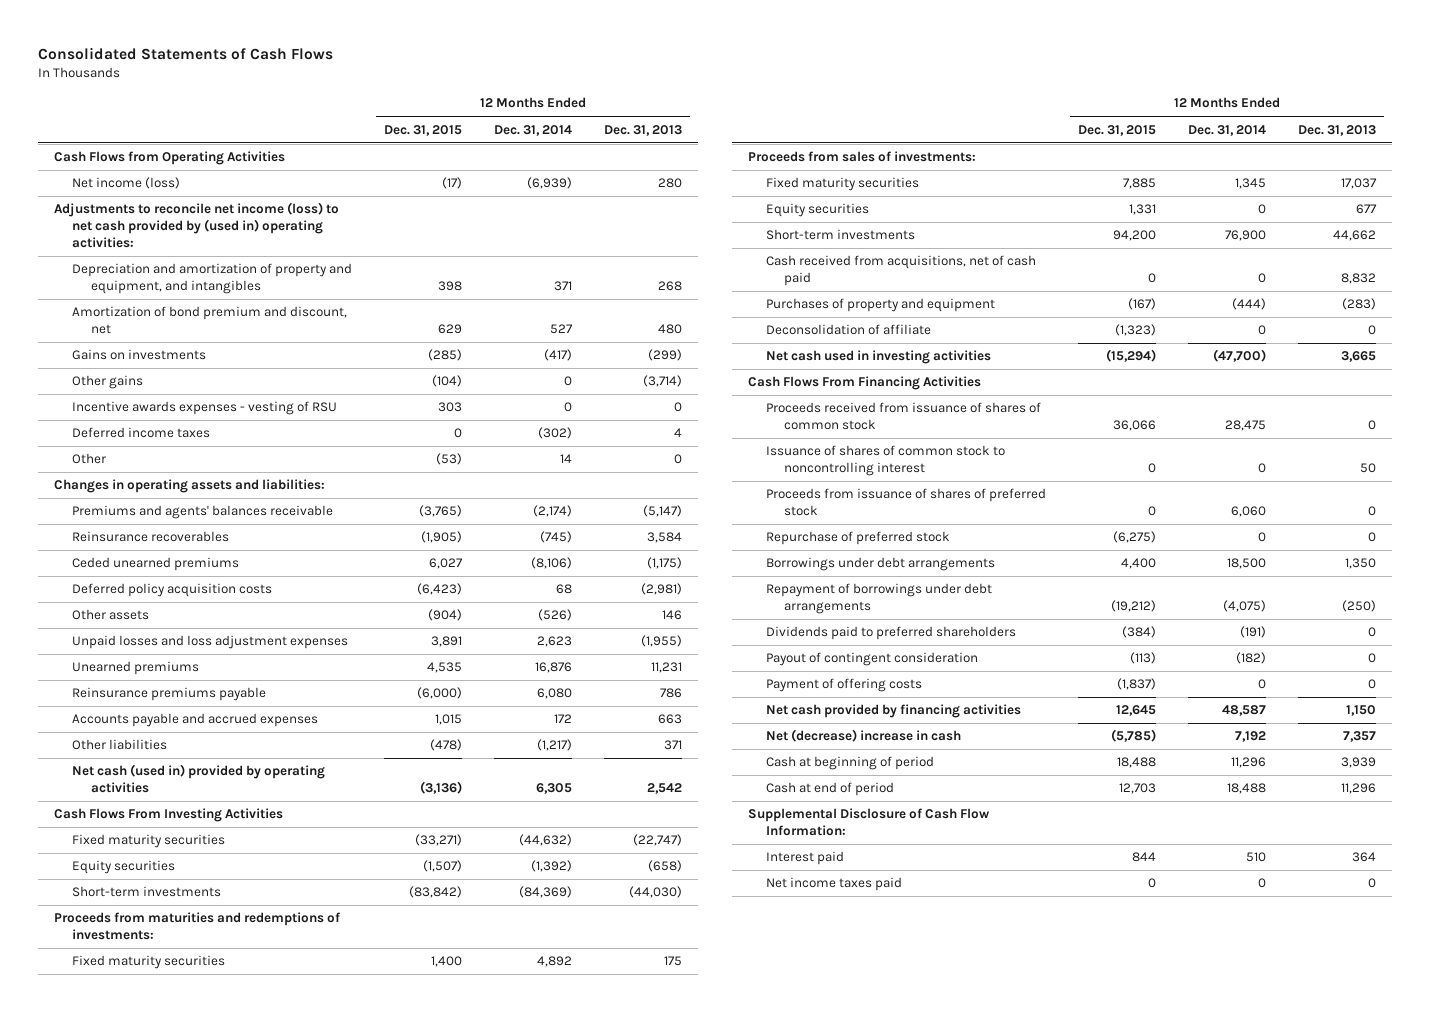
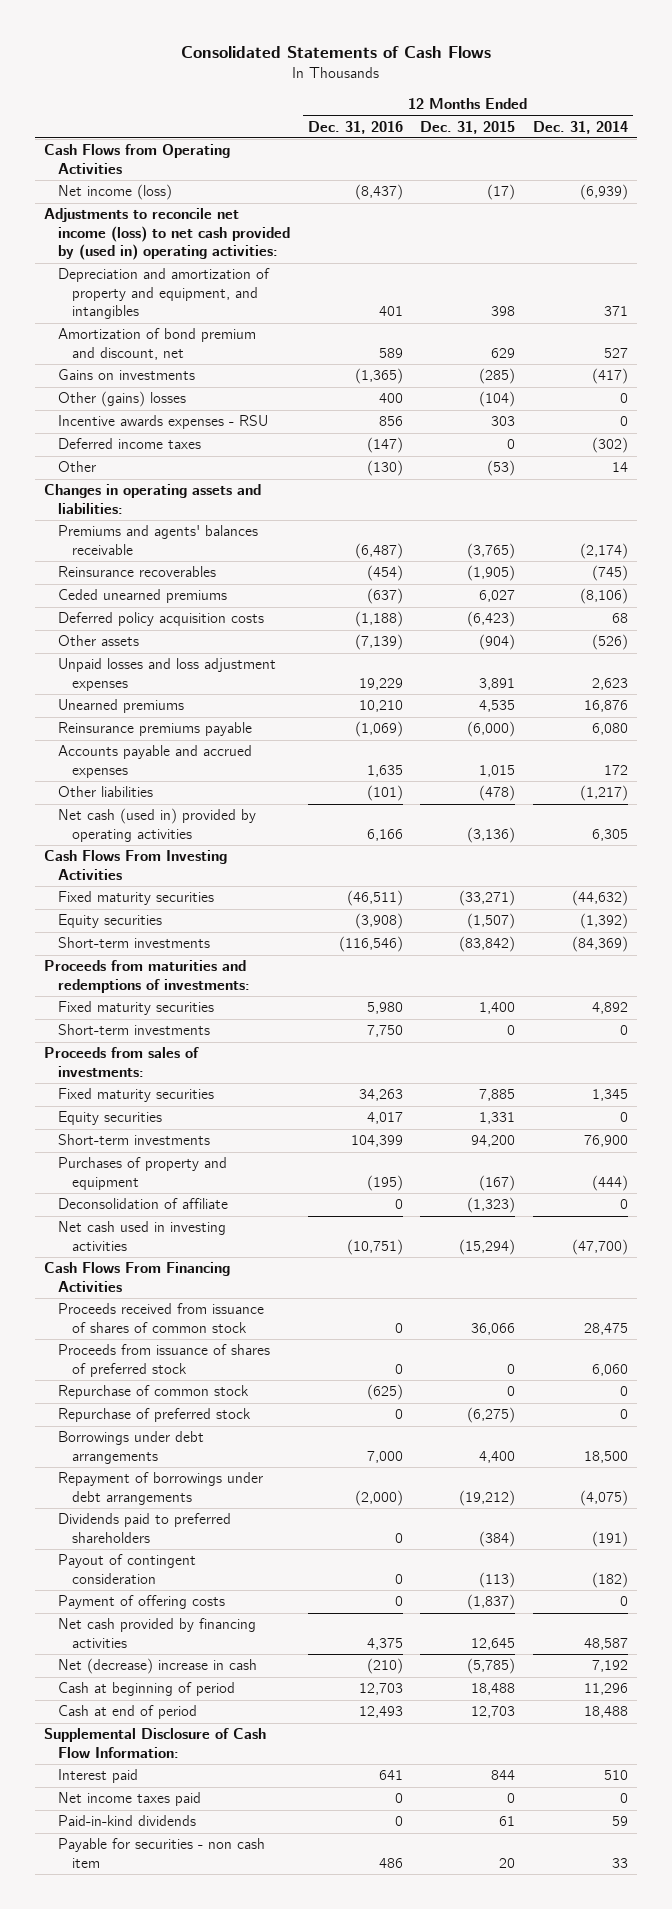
- | 12 Months Ended Dec. 31, 2015 | 12 Months Ended Dec. 31, 2014 | 12 Months Ended Dec. 31, 2013
+ | 12 Months Ended Dec. 31, 2016 | 12 Months Ended Dec. 31, 2015 | 12 Months Ended Dec. 31, 2014
- Other gains | (104) | 0 | (3,714)
- Incentive awards expenses - vesting of RSU | 303 | 0 | 0
+ Other (gains) losses | 400 | (104) | 0
+ Incentive awards expenses - RSU | 856 | 303 | 0
+ Short-term investments | 7,750 | 0 | 0
- Cash received from acquisitions, net of cash paid | 0 | 0 | 8,832
- Issuance of shares of common stock to noncontrolling interest | 0 | 0 | 50
+ Repurchase of common stock | (625) | 0 | 0
+ Paid-in-kind dividends | 0 | 61 | 59
+ Payable for securities - non cash item | 486 | 20 | 33

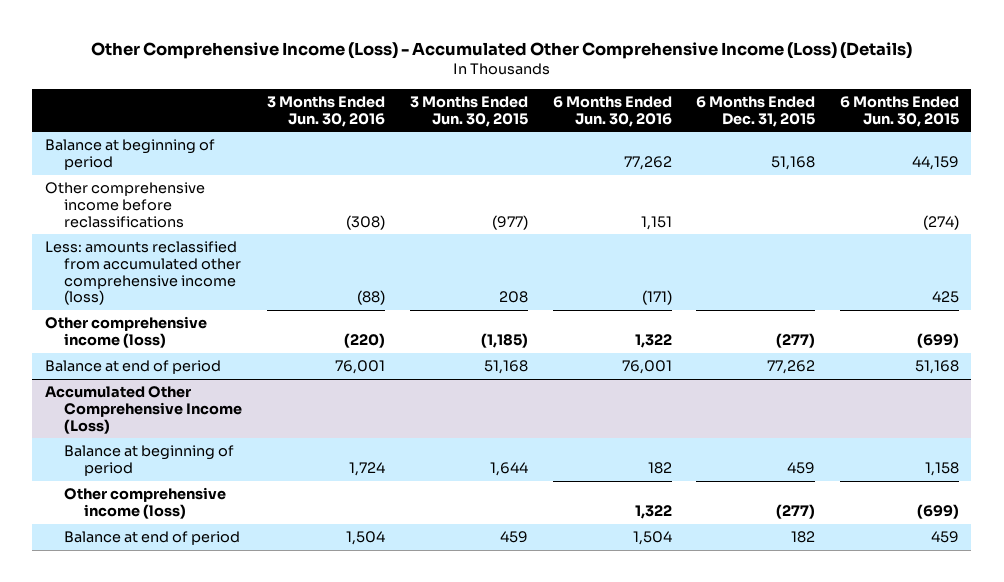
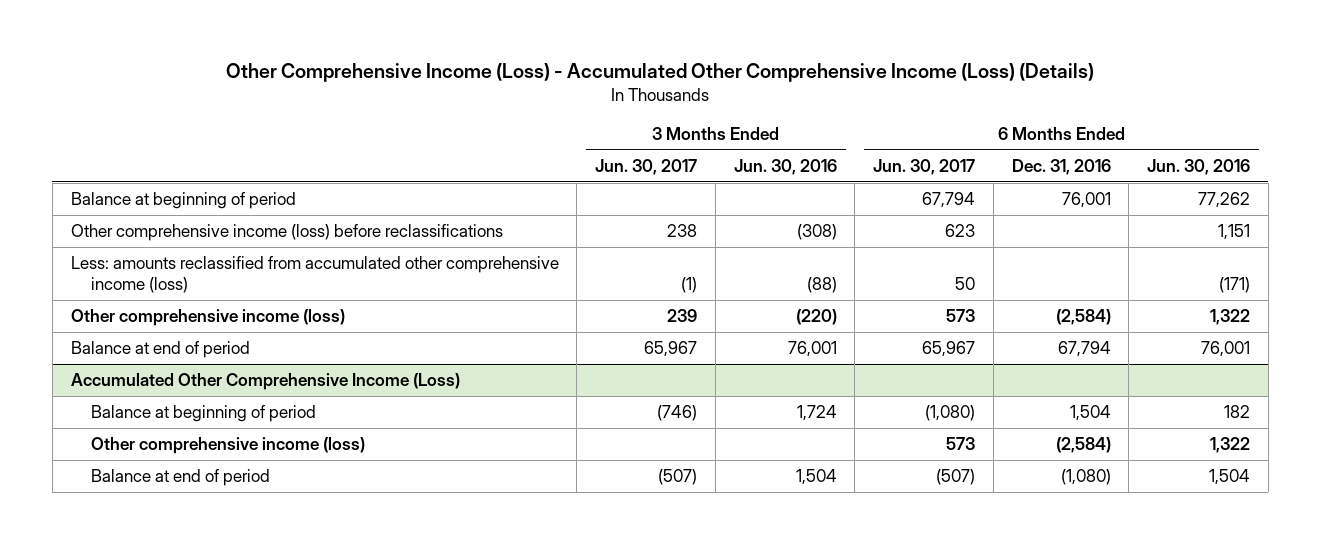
- | 3 Months Ended Jun. 30, 2016 | 3 Months Ended Jun. 30, 2015 | 6 Months Ended Jun. 30, 2016 | 6 Months Ended Dec. 31, 2015 | 6 Months Ended Jun. 30, 2015
+ | 3 Months Ended Jun. 30, 2017 | 3 Months Ended Jun. 30, 2016 | 6 Months Ended Jun. 30, 2017 | 6 Months Ended Dec. 31, 2016 | 6 Months Ended Jun. 30, 2016
- Other comprehensive income before reclassifications | (308) | (977) | 1,151 | | (274)
+ Other comprehensive income (loss) before reclassifications | 238 | (308) | 623 | | 1,151

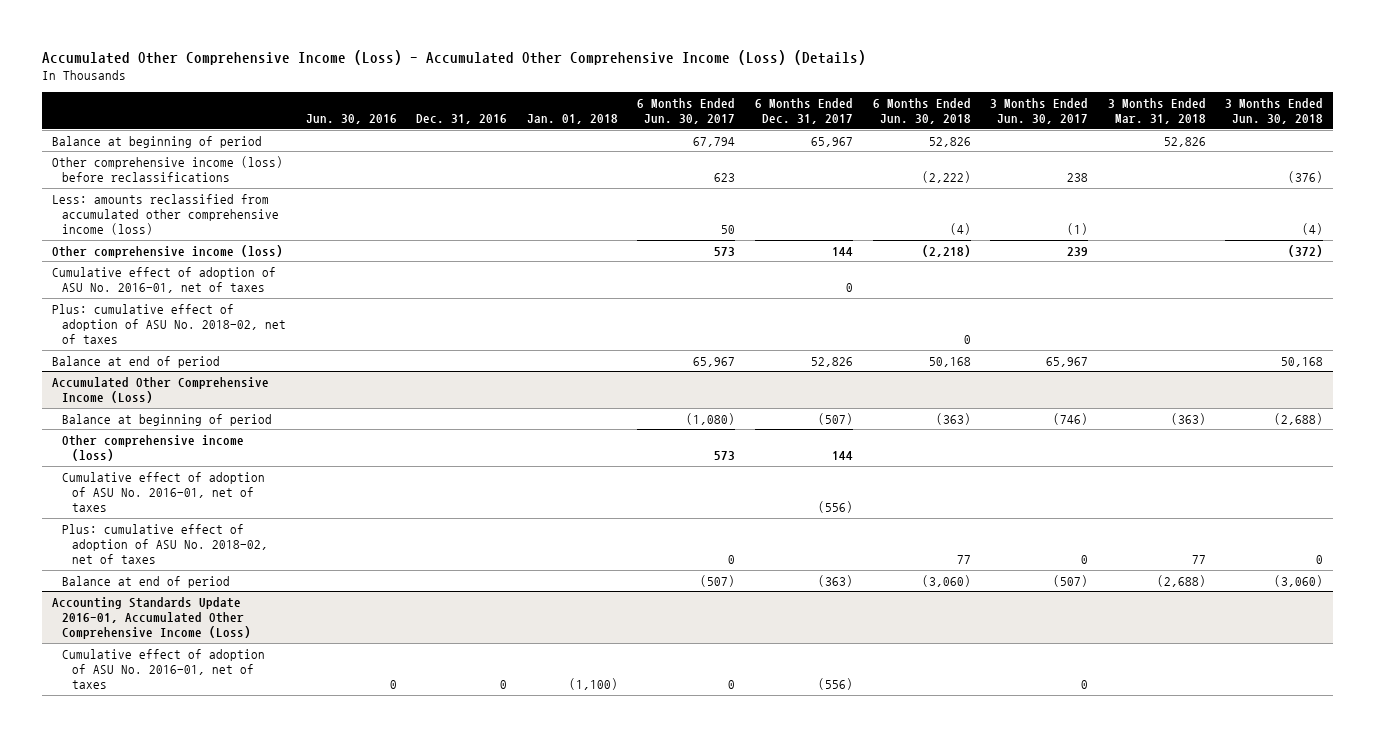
- Other Comprehensive Income (Loss) - Accumulated Other Comprehensive Income (Loss) (Details)
+ Accumulated Other Comprehensive Income (Loss) - Accumulated Other Comprehensive Income (Loss) (Details)
- | 3 Months Ended Jun. 30, 2017 | 3 Months Ended Jun. 30, 2016 | 6 Months Ended Jun. 30, 2017 | 6 Months Ended Dec. 31, 2016 | 6 Months Ended Jun. 30, 2016
+ | Jun. 30, 2016 | Dec. 31, 2016 | Jan. 01, 2018 | 6 Months Ended Jun. 30, 2017 | 6 Months Ended Dec. 31, 2017 | 6 Months Ended Jun. 30, 2018 | 3 Months Ended Jun. 30, 2017 | 3 Months Ended Mar. 31, 2018 | 3 Months Ended Jun. 30, 2018
+ Cumulative effect of adoption of ASU No. 2016-01, net of taxes | | | | | 0 | | | |
+ Plus: cumulative effect of adoption of ASU No. 2018-02, net of taxes | | | | | | 0 | | |
@ Accumulated Other Comprehensive Income (Loss)
+ Cumulative effect of adoption of ASU No. 2016-01, net of taxes | | | | | (556) | | | |
+ Plus: cumulative effect of adoption of ASU No. 2018-02, net of taxes | | | | 0 | | 77 | 0 | 77 | 0
+ Accounting Standards Update 2016-01, Accumulated Other Comprehensive Income (Loss)
+ Cumulative effect of adoption of ASU No. 2016-01, net of taxes | 0 | 0 | (1,100) | 0 | (556) | | 0 | |

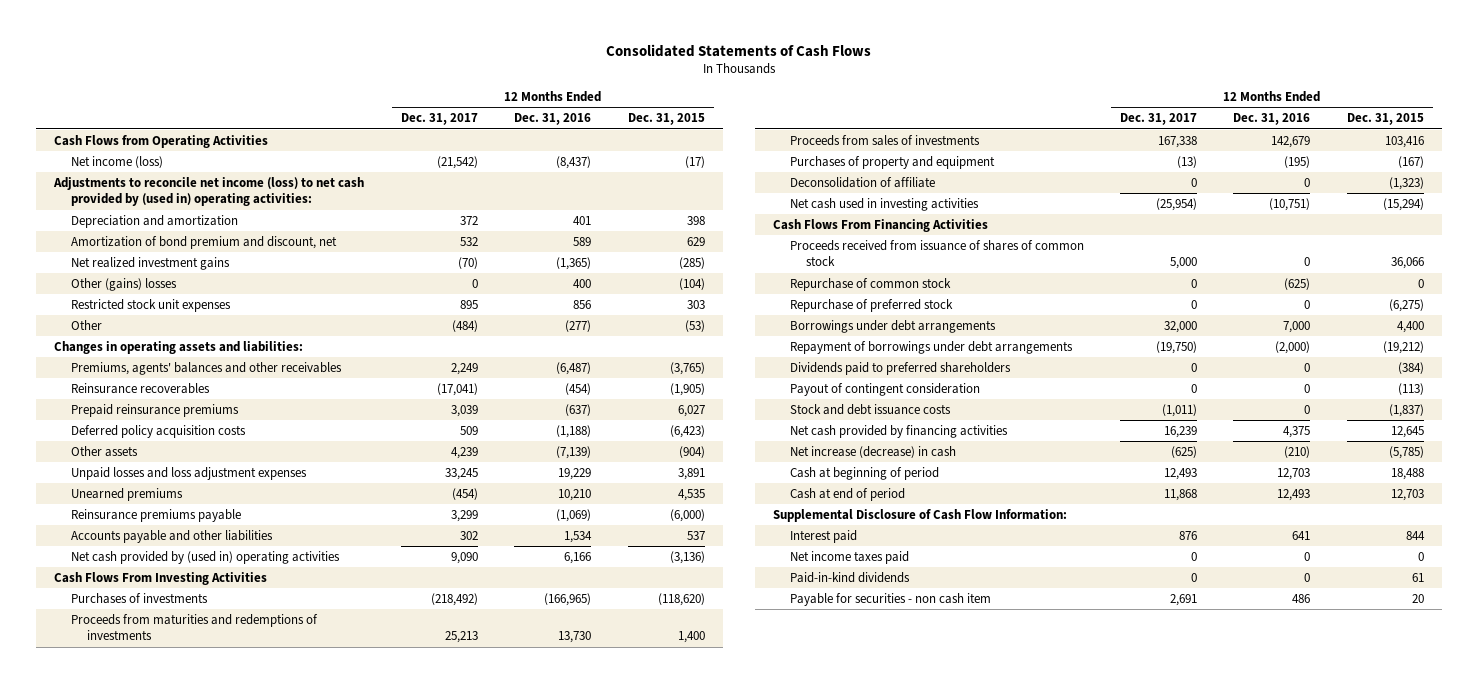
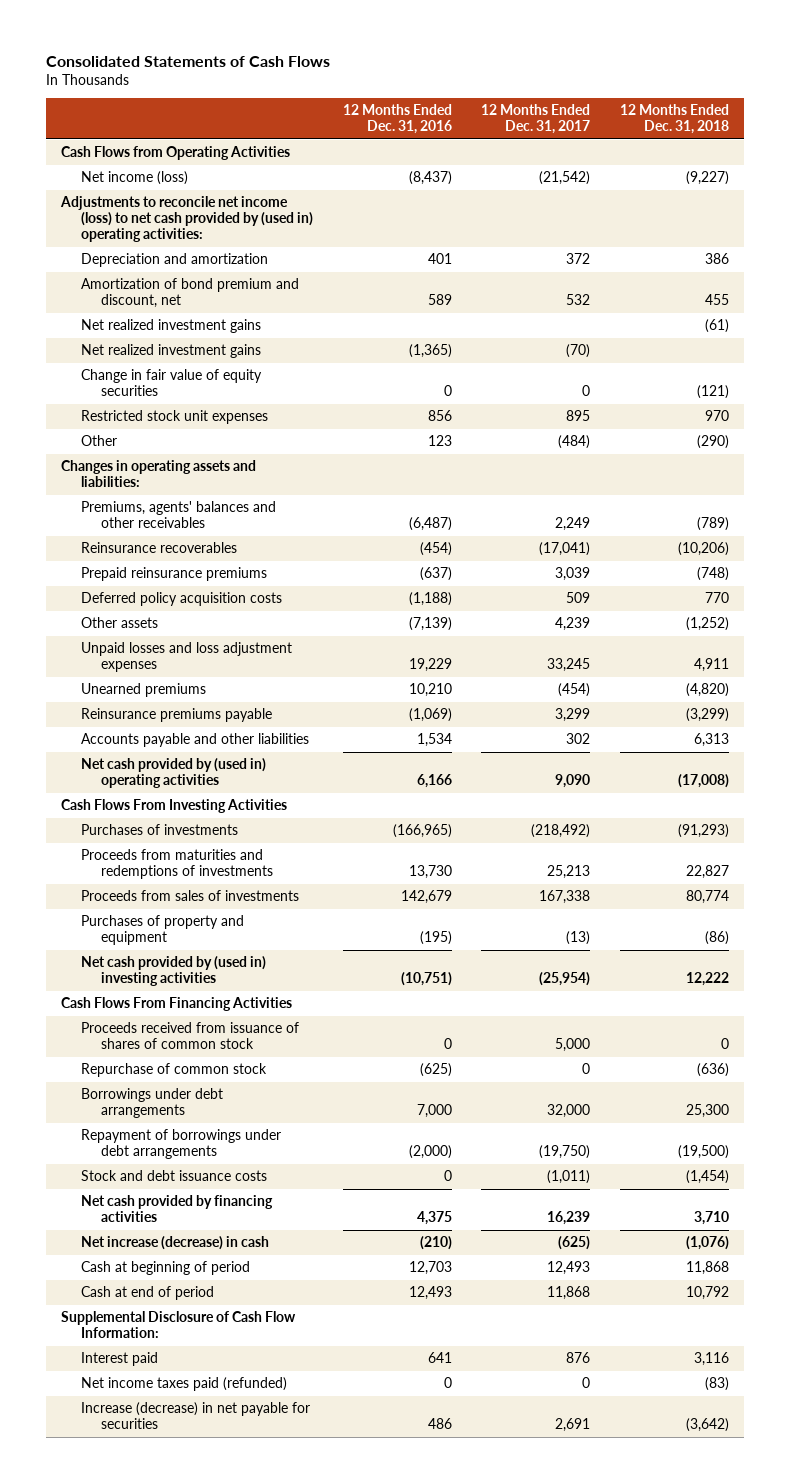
- | 12 Months Ended Dec. 31, 2017 | 12 Months Ended Dec. 31, 2016 | 12 Months Ended Dec. 31, 2015
+ | 12 Months Ended Dec. 31, 2016 | 12 Months Ended Dec. 31, 2017 | 12 Months Ended Dec. 31, 2018
+ Net realized investment gains | | | (61)
- Other (gains) losses | 0 | 400 | (104)
+ Change in fair value of equity securities | 0 | 0 | (121)
- Other | (484) | (277) | (53)
+ Other | 123 | (484) | (290)
- Deconsolidation of affiliate | 0 | 0 | (1,323)
- Net cash used in investing activities | (25,954) | (10,751) | (15,294)
+ Net cash provided by (used in) investing activities | (10,751) | (25,954) | 12,222
- Repurchase of preferred stock | 0 | 0 | (6,275)
- Dividends paid to preferred shareholders | 0 | 0 | (384)
- Payout of contingent consideration | 0 | 0 | (113)
- Net income taxes paid | 0 | 0 | 0
- Paid-in-kind dividends | 0 | 0 | 61
- Payable for securities - non cash item | 2,691 | 486 | 20
+ Net income taxes paid (refunded) | 0 | 0 | (83)
+ Increase (decrease) in net payable for securities | 486 | 2,691 | (3,642)

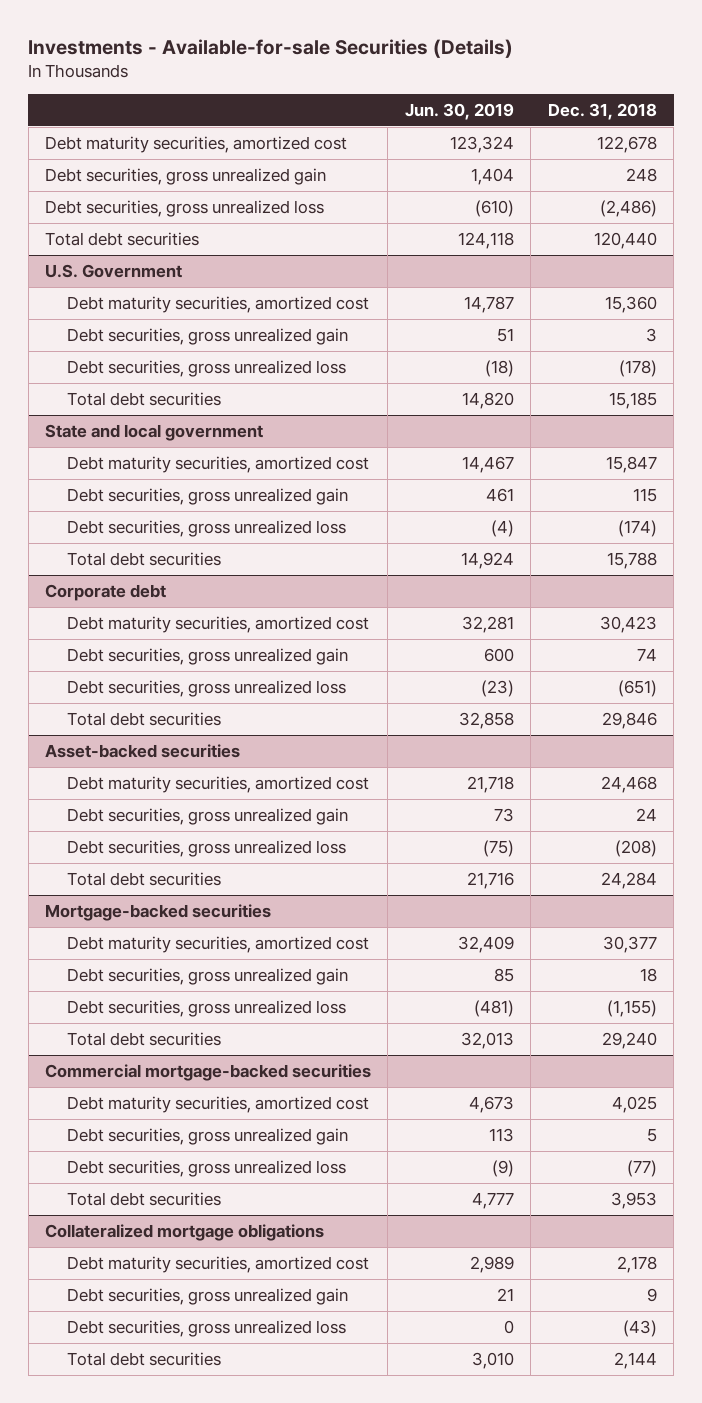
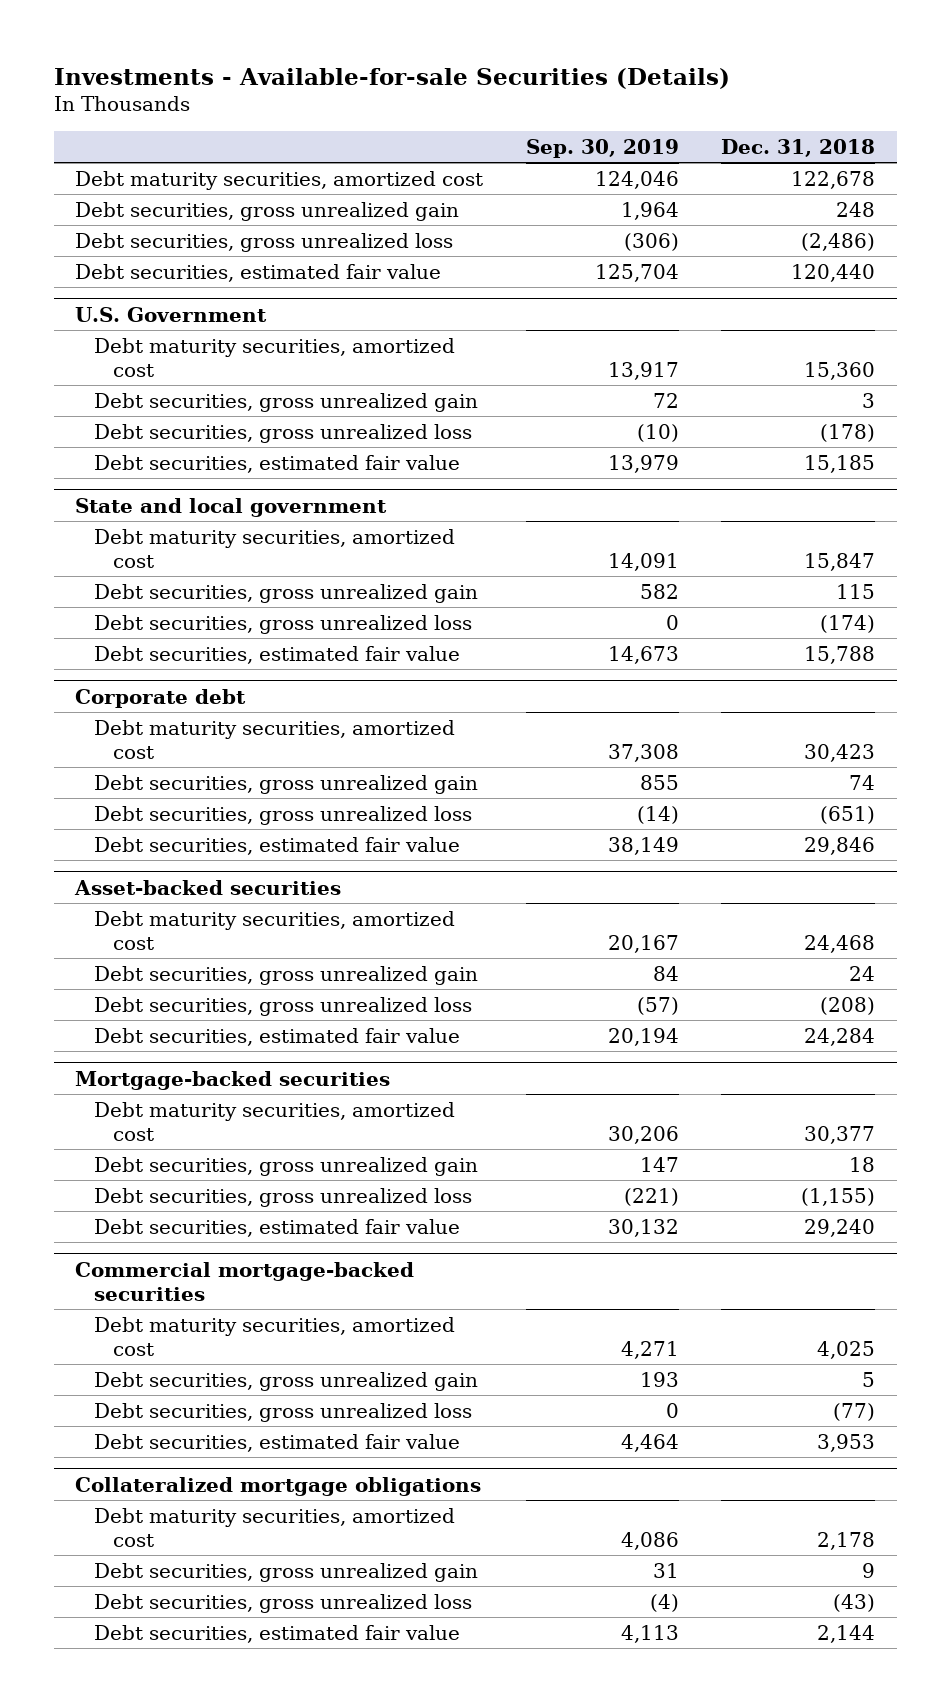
- | Jun. 30, 2019 | Dec. 31, 2018
+ | Sep. 30, 2019 | Dec. 31, 2018
- Total debt securities | 124,118 | 120,440
+ Debt securities, estimated fair value | 125,704 | 120,440
@ U.S. Government
- Total debt securities | 14,820 | 15,185
+ Debt securities, estimated fair value | 13,979 | 15,185
@ State and local government
- Total debt securities | 14,924 | 15,788
+ Debt securities, estimated fair value | 14,673 | 15,788
@ Corporate debt
- Total debt securities | 32,858 | 29,846
+ Debt securities, estimated fair value | 38,149 | 29,846
@ Asset-backed securities
- Total debt securities | 21,716 | 24,284
+ Debt securities, estimated fair value | 20,194 | 24,284
@ Mortgage-backed securities
- Total debt securities | 32,013 | 29,240
+ Debt securities, estimated fair value | 30,132 | 29,240
@ Commercial mortgage-backed securities
- Total debt securities | 4,777 | 3,953
+ Debt securities, estimated fair value | 4,464 | 3,953
@ Collateralized mortgage obligations
- Total debt securities | 3,010 | 2,144
+ Debt securities, estimated fair value | 4,113 | 2,144

